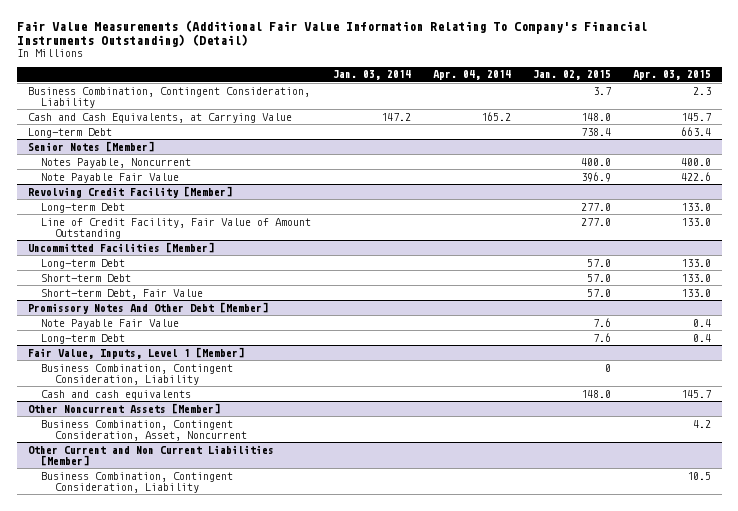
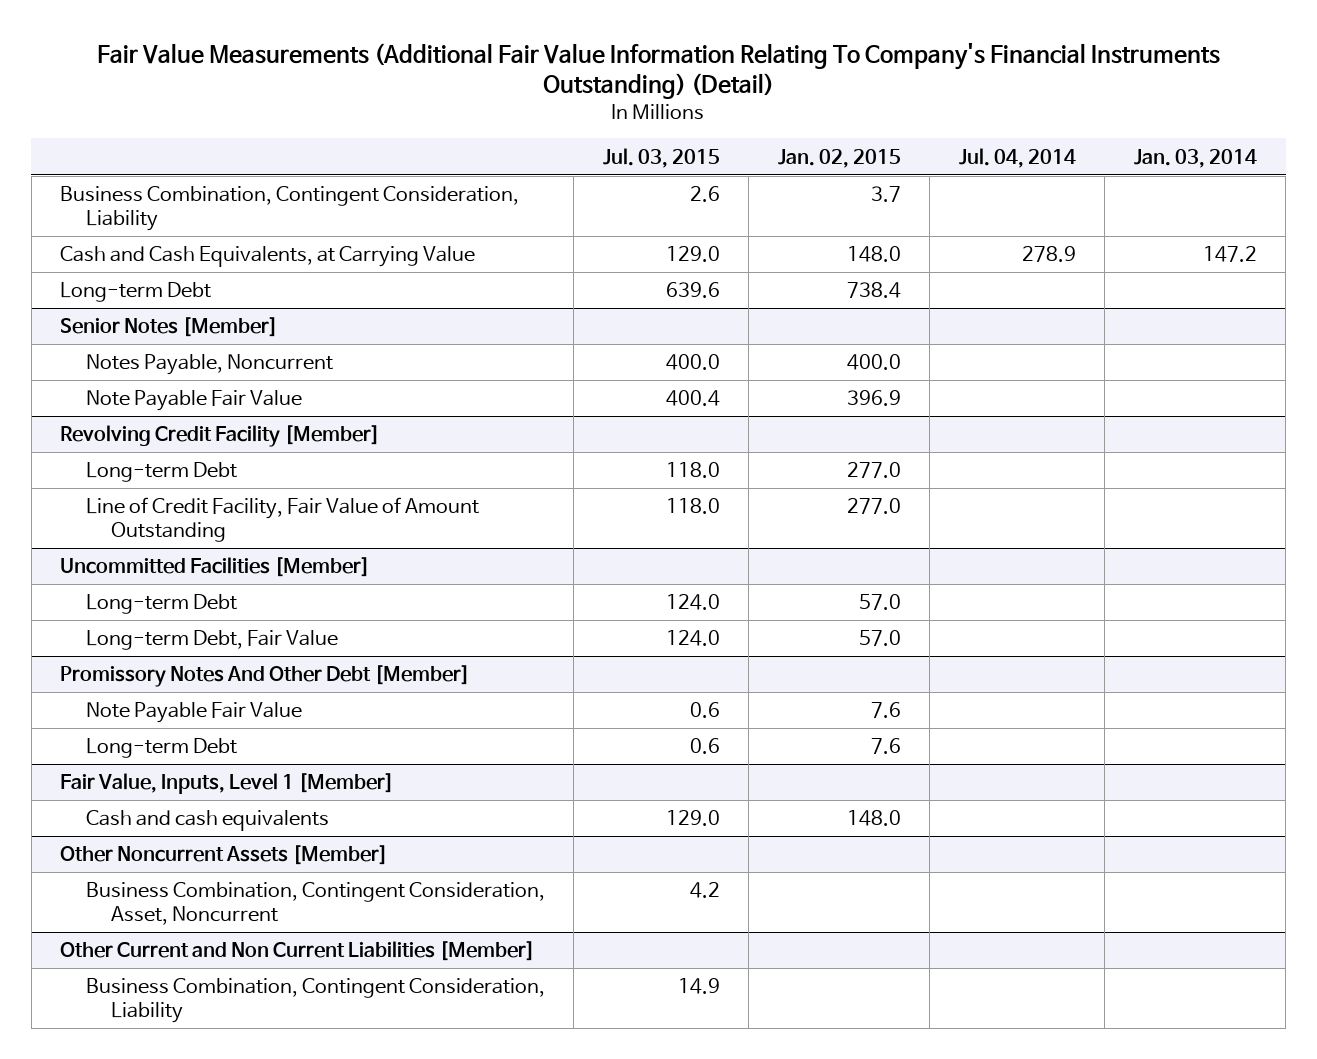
- | Jan. 03, 2014 | Apr. 04, 2014 | Jan. 02, 2015 | Apr. 03, 2015
+ | Jul. 03, 2015 | Jan. 02, 2015 | Jul. 04, 2014 | Jan. 03, 2014
@ Uncommitted Facilities [Member]
- Short-term Debt | | | 57.0 | 133.0
- Short-term Debt, Fair Value | | | 57.0 | 133.0
+ Long-term Debt, Fair Value | 124.0 | 57.0 | |
@ Fair Value, Inputs, Level 1 [Member]
- Business Combination, Contingent Consideration, Liability | | | 0 |

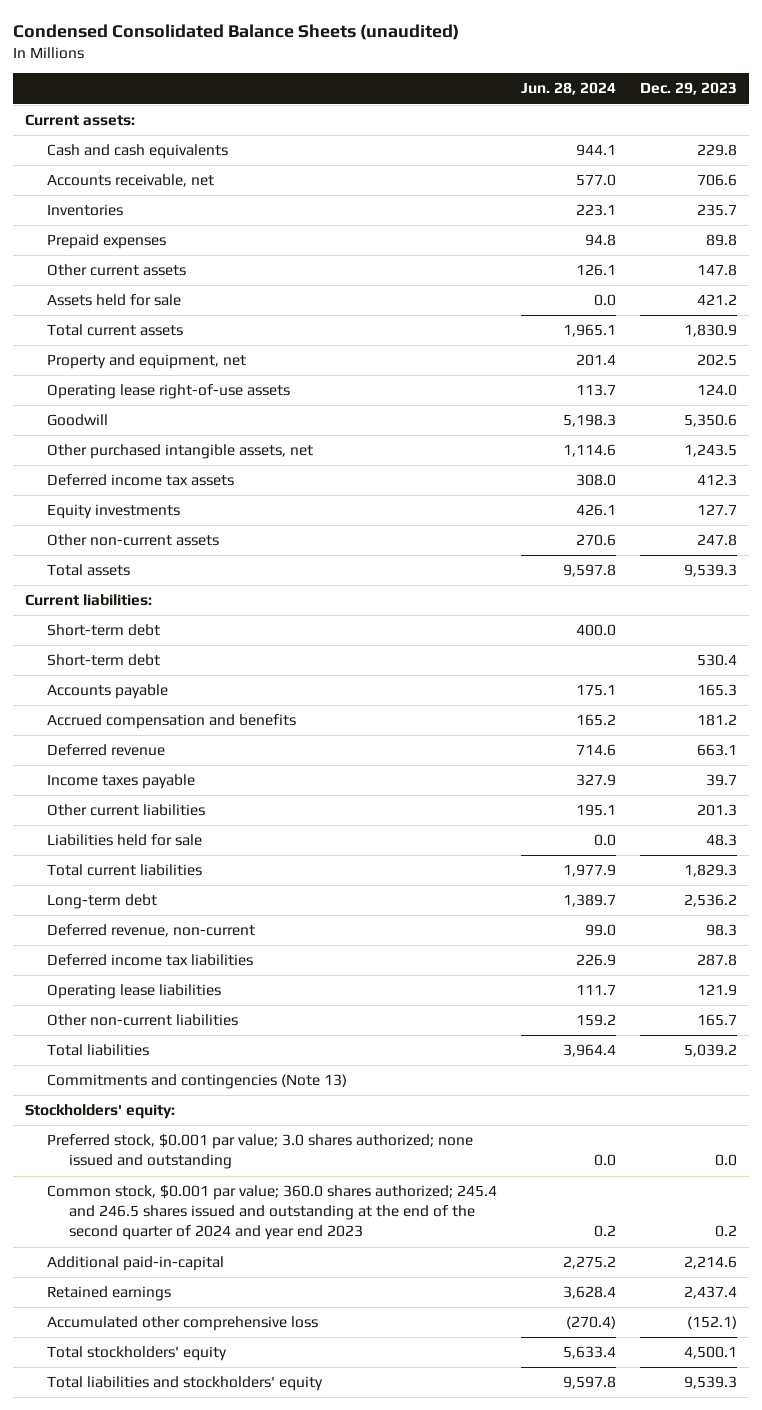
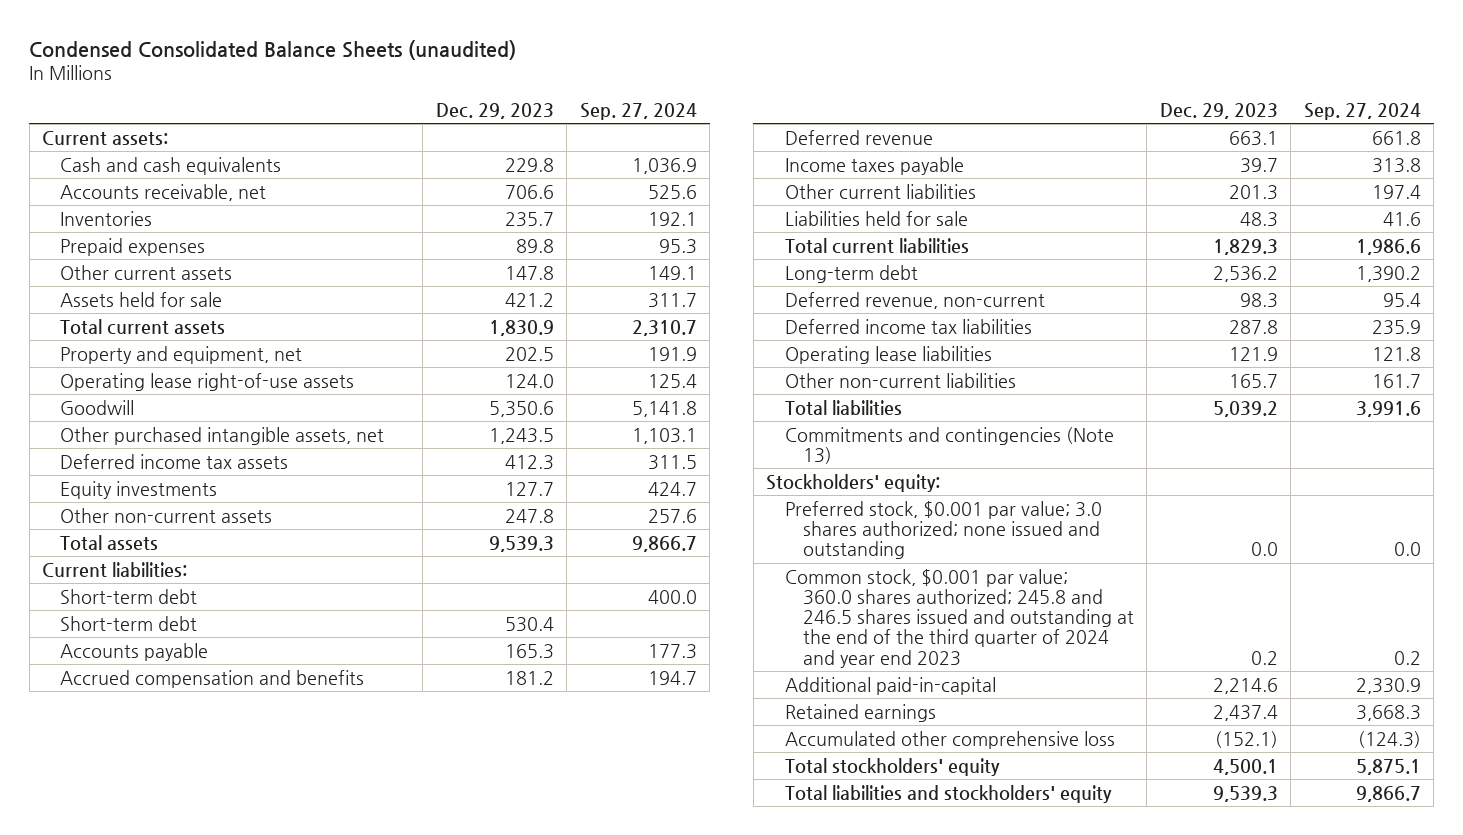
- | Jun. 28, 2024 | Dec. 29, 2023
+ | Dec. 29, 2023 | Sep. 27, 2024
- Common stock, $0.001 par value; 360.0 shares authorized; 245.4 and 246.5 shares issued and outstanding at the end of the second quarter of 2024 and year end 2023 | 0.2 | 0.2
+ Common stock, $0.001 par value; 360.0 shares authorized; 245.8 and 246.5 shares issued and outstanding at the end of the third quarter of 2024 and year end 2023 | 0.2 | 0.2

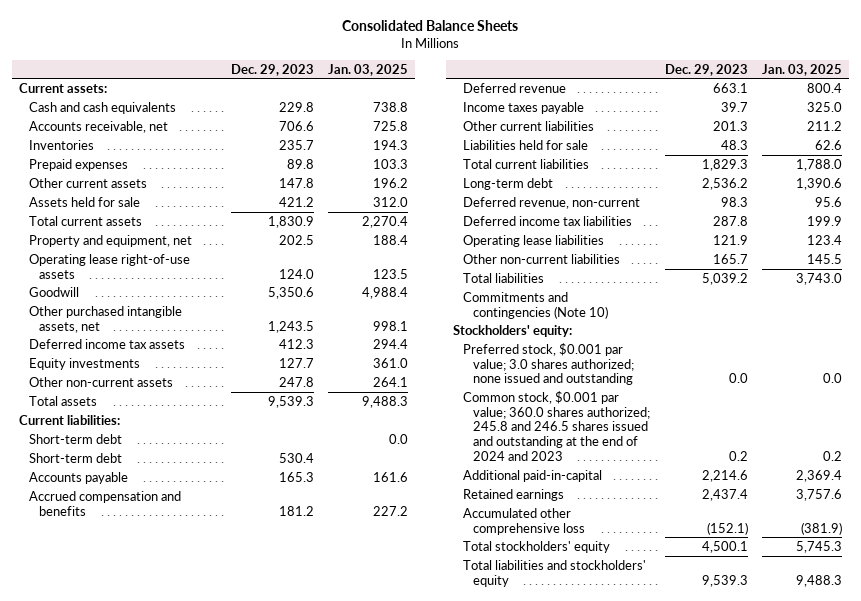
- Condensed Consolidated Balance Sheets (unaudited)
+ Consolidated Balance Sheets
- | Dec. 29, 2023 | Sep. 27, 2024
+ | Dec. 29, 2023 | Jan. 03, 2025
- Commitments and contingencies (Note 13)
+ Commitments and contingencies (Note 10)
- Common stock, $0.001 par value; 360.0 shares authorized; 245.8 and 246.5 shares issued and outstanding at the end of the third quarter of 2024 and year end 2023 | 0.2 | 0.2
+ Common stock, $0.001 par value; 360.0 shares authorized; 245.8 and 246.5 shares issued and outstanding at the end of 2024 and 2023 | 0.2 | 0.2

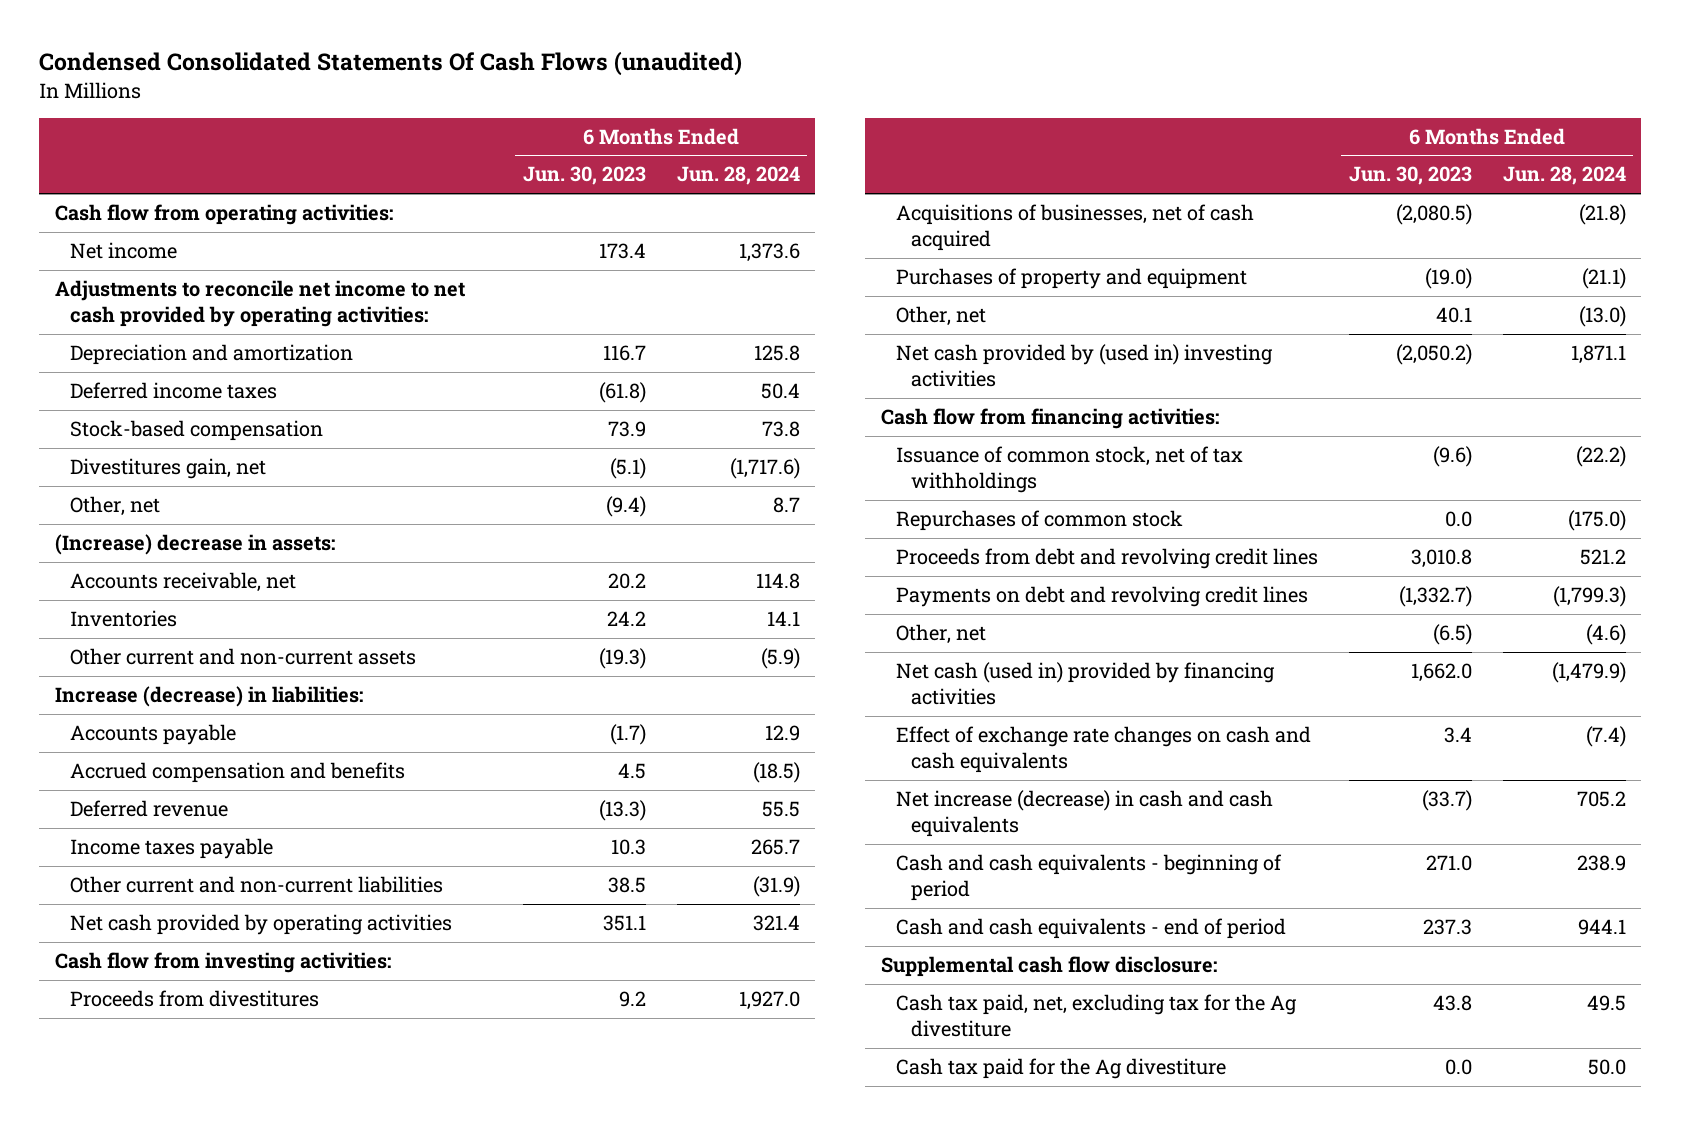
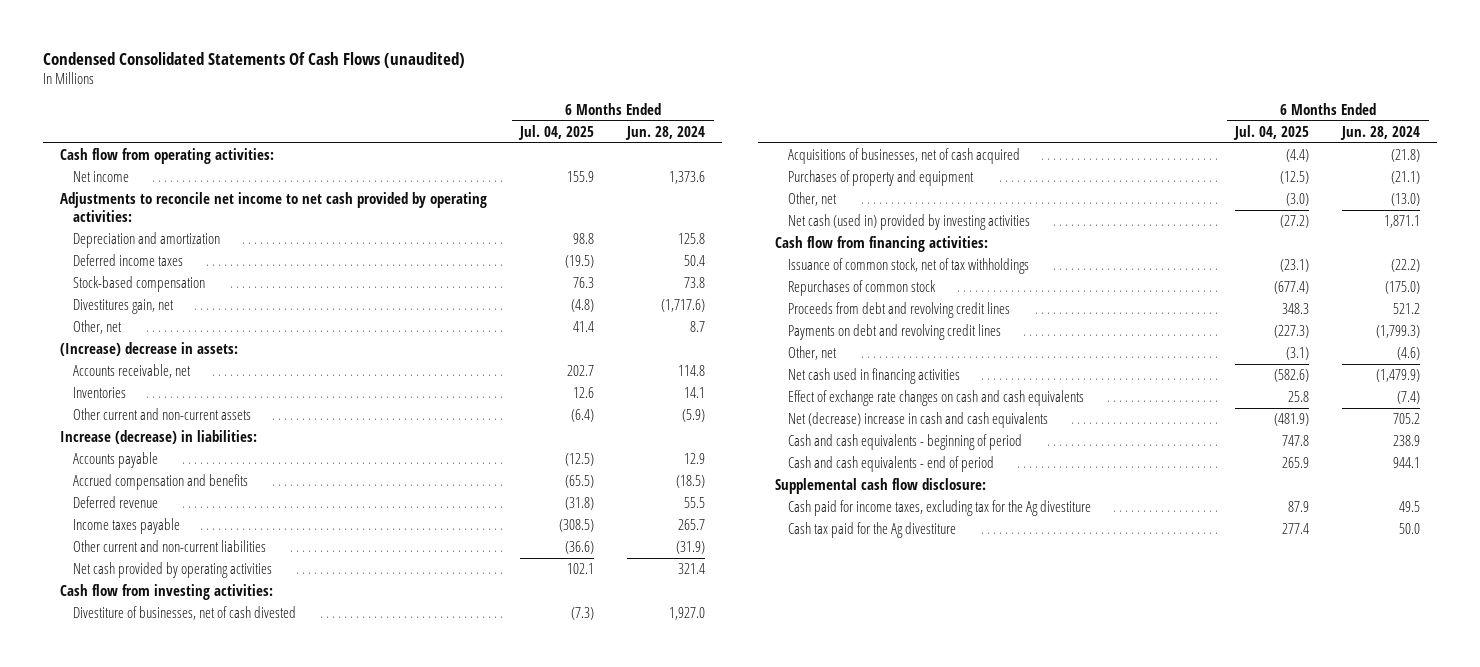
- | 6 Months Ended Jun. 30, 2023 | 6 Months Ended Jun. 28, 2024
+ | 6 Months Ended Jul. 04, 2025 | 6 Months Ended Jun. 28, 2024
- Proceeds from divestitures | 9.2 | 1,927.0
+ Divestiture of businesses, net of cash divested | (7.3) | 1,927.0
- Net cash provided by (used in) investing activities | (2,050.2) | 1,871.1
+ Net cash (used in) provided by investing activities | (27.2) | 1,871.1
- Net cash (used in) provided by financing activities | 1,662.0 | (1,479.9)
+ Net cash used in financing activities | (582.6) | (1,479.9)
- Net increase (decrease) in cash and cash equivalents | (33.7) | 705.2
+ Net (decrease) increase in cash and cash equivalents | (481.9) | 705.2
- Cash tax paid, net, excluding tax for the Ag divestiture | 43.8 | 49.5
+ Cash paid for income taxes, excluding tax for the Ag divestiture | 87.9 | 49.5

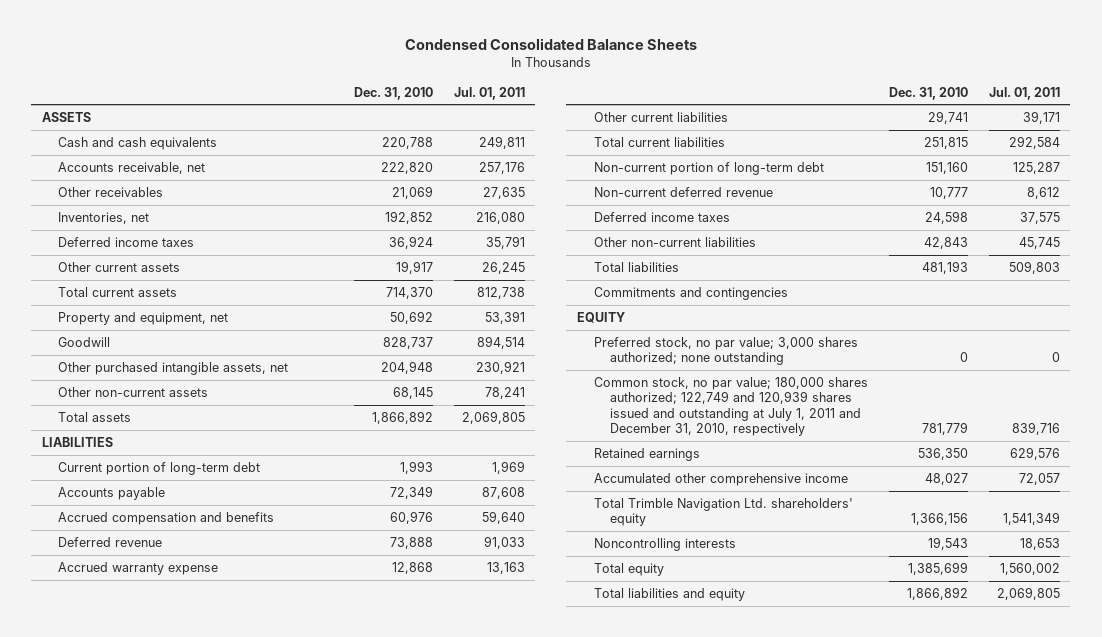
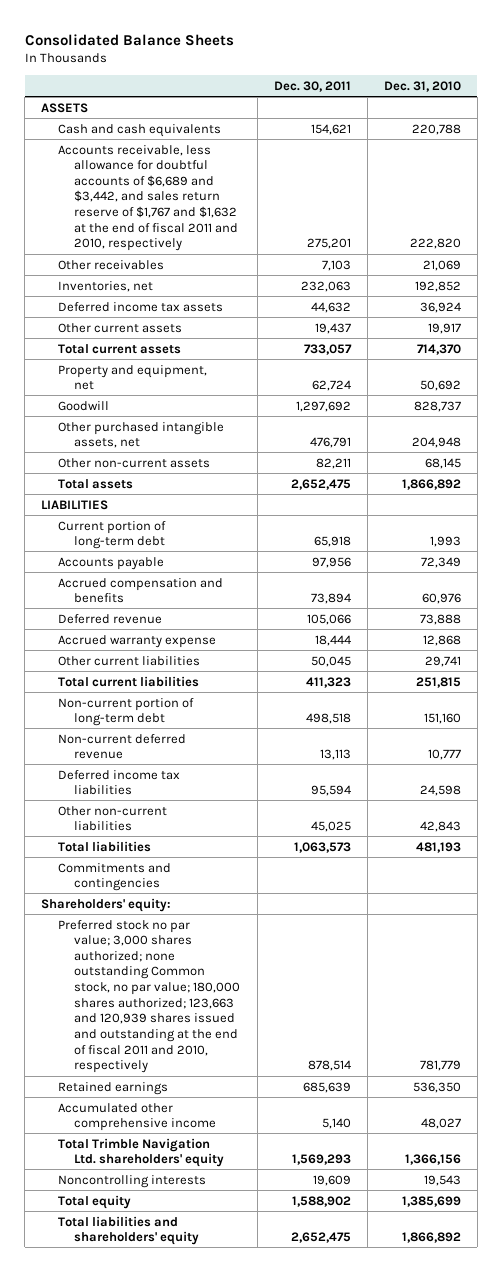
- Condensed Consolidated Balance Sheets
+ Consolidated Balance Sheets
- | Dec. 31, 2010 | Jul. 01, 2011
+ | Dec. 30, 2011 | Dec. 31, 2010
- Accounts receivable, net | 222,820 | 257,176
+ Accounts receivable, less allowance for doubtful accounts of $6,689 and $3,442, and sales return reserve of $1,767 and $1,632 at the end of fiscal 2011 and 2010, respectively | 275,201 | 222,820
- Deferred income taxes | 36,924 | 35,791
+ Deferred income tax assets | 44,632 | 36,924
- Deferred income taxes | 24,598 | 37,575
+ Deferred income tax liabilities | 95,594 | 24,598
- EQUITY
- Preferred stock, no par value; 3,000 shares authorized; none outstanding | 0 | 0
- Common stock, no par value; 180,000 shares authorized; 122,749 and 120,939 shares issued and outstanding at July 1, 2011 and December 31, 2010, respectively | 781,779 | 839,716
+ Shareholders' equity:
+ Preferred stock no par value; 3,000 shares authorized; none outstanding Common stock, no par value; 180,000 shares authorized; 123,663 and 120,939 shares issued and outstanding at the end of fiscal 2011 and 2010, respectively | 878,514 | 781,779
- Total liabilities and equity | 1,866,892 | 2,069,805
+ Total liabilities and shareholders' equity | 2,652,475 | 1,866,892

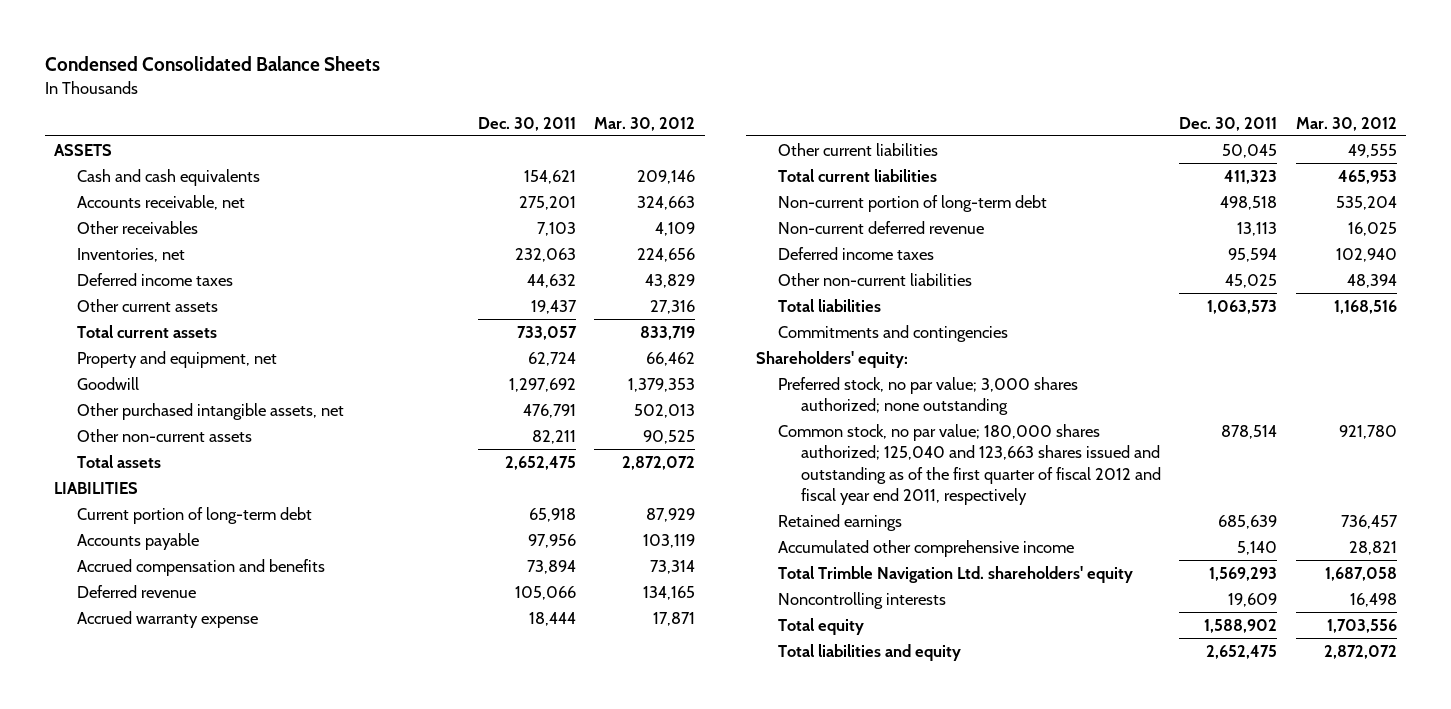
- Consolidated Balance Sheets
+ Condensed Consolidated Balance Sheets
- | Dec. 30, 2011 | Dec. 31, 2010
+ | Dec. 30, 2011 | Mar. 30, 2012
- Accounts receivable, less allowance for doubtful accounts of $6,689 and $3,442, and sales return reserve of $1,767 and $1,632 at the end of fiscal 2011 and 2010, respectively | 275,201 | 222,820
+ Accounts receivable, net | 275,201 | 324,663
- Deferred income tax assets | 44,632 | 36,924
+ Deferred income taxes | 44,632 | 43,829
- Deferred income tax liabilities | 95,594 | 24,598
+ Deferred income taxes | 95,594 | 102,940
- Preferred stock no par value; 3,000 shares authorized; none outstanding Common stock, no par value; 180,000 shares authorized; 123,663 and 120,939 shares issued and outstanding at the end of fiscal 2011 and 2010, respectively | 878,514 | 781,779
+ Preferred stock, no par value; 3,000 shares authorized; none outstanding
+ Common stock, no par value; 180,000 shares authorized; 125,040 and 123,663 shares issued and outstanding as of the first quarter of fiscal 2012 and fiscal year end 2011, respectively | 878,514 | 921,780
- Total liabilities and shareholders' equity | 2,652,475 | 1,866,892
+ Total liabilities and equity | 2,652,475 | 2,872,072

